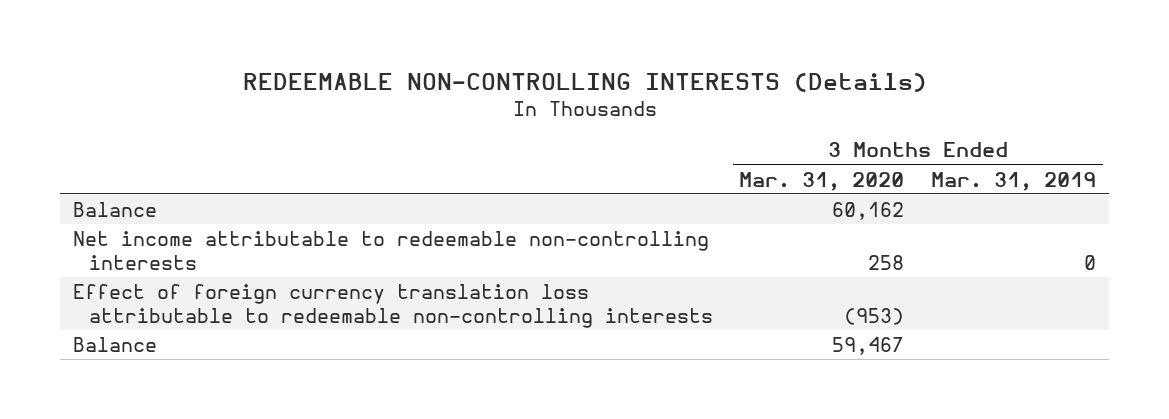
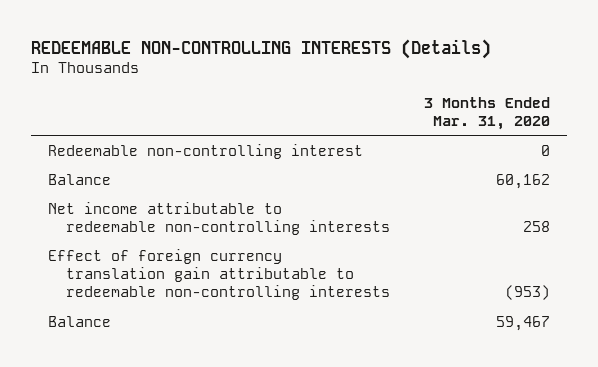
- | 3 Months Ended Mar. 31, 2020 | 3 Months Ended Mar. 31, 2019
+ | 3 Months Ended Mar. 31, 2020
+ Redeemable non-controlling interest | 0
- Effect of foreign currency translation loss attributable to redeemable non-controlling interests | (953) |
+ Effect of foreign currency translation gain attributable to redeemable non-controlling interests | (953)

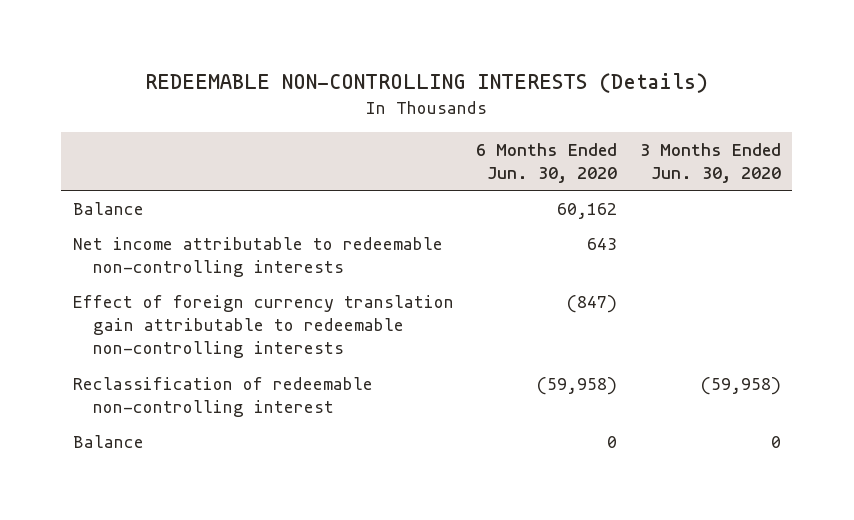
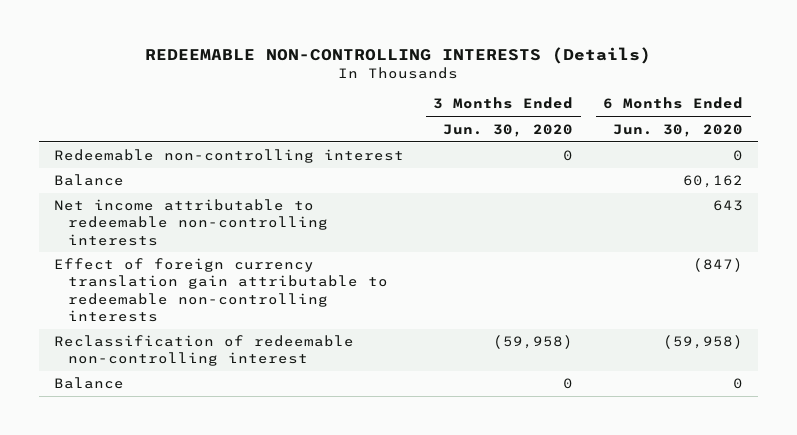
- | 6 Months Ended Jun. 30, 2020 | 3 Months Ended Jun. 30, 2020
+ | 3 Months Ended Jun. 30, 2020 | 6 Months Ended Jun. 30, 2020
+ Redeemable non-controlling interest | 0 | 0

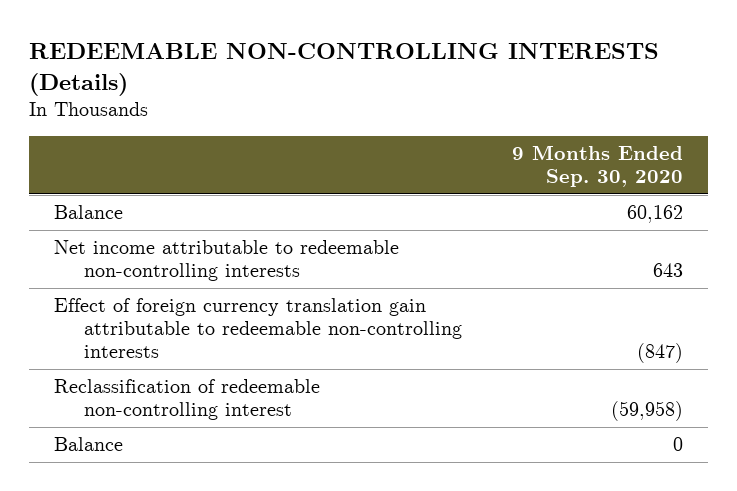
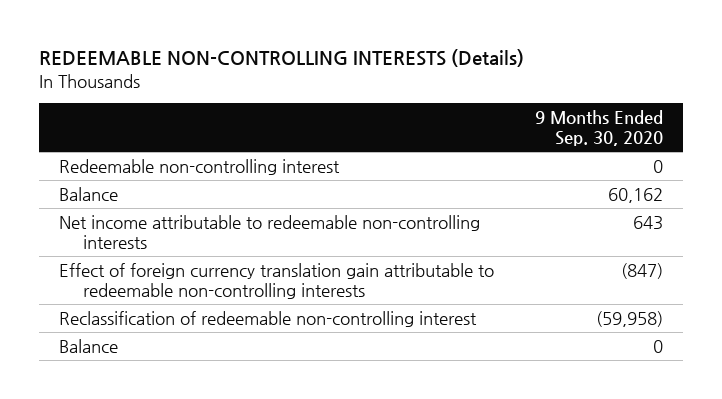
+ Redeemable non-controlling interest | 0

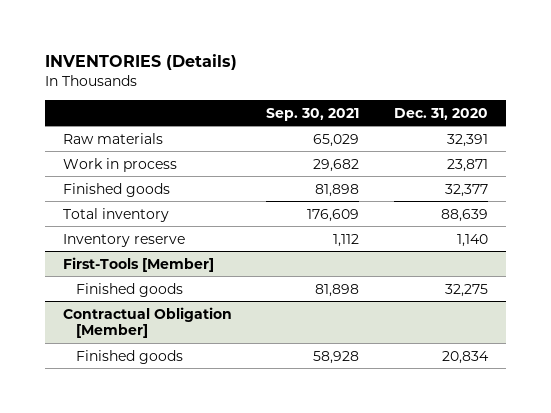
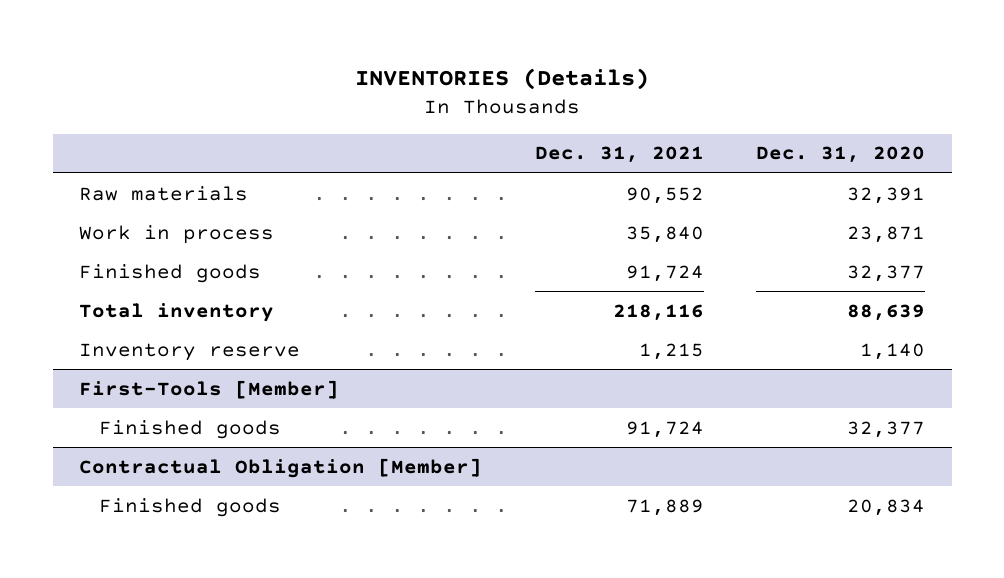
- | Sep. 30, 2021 | Dec. 31, 2020
+ | Dec. 31, 2021 | Dec. 31, 2020
@ First-Tools [Member]
- Finished goods | 81,898 | 32,275
+ Finished goods | 91,724 | 32,377

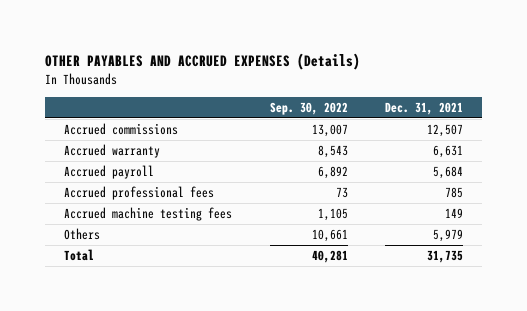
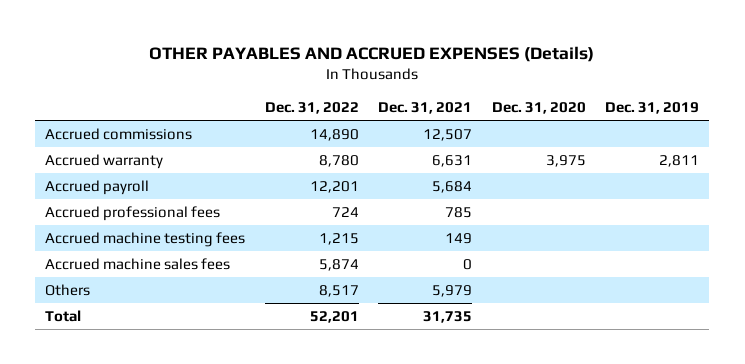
- | Sep. 30, 2022 | Dec. 31, 2021
+ | Dec. 31, 2022 | Dec. 31, 2021 | Dec. 31, 2020 | Dec. 31, 2019
+ Accrued machine sales fees | 5,874 | 0 | |

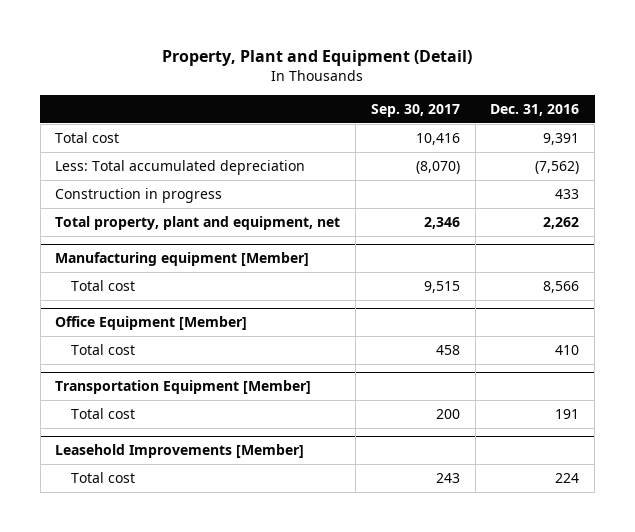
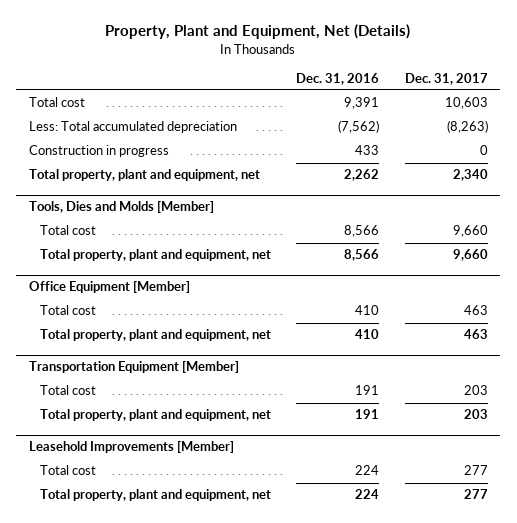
- Property, Plant and Equipment (Detail)
+ Property, Plant and Equipment, Net (Details)
- | Sep. 30, 2017 | Dec. 31, 2016
+ | Dec. 31, 2016 | Dec. 31, 2017
- Manufacturing equipment [Member]
+ Tools, Dies and Molds [Member]
+ Total property, plant and equipment, net | 8,566 | 9,660
@ Office Equipment [Member]
+ Total property, plant and equipment, net | 410 | 463
@ Transportation Equipment [Member]
+ Total property, plant and equipment, net | 191 | 203
@ Leasehold Improvements [Member]
+ Total property, plant and equipment, net | 224 | 277

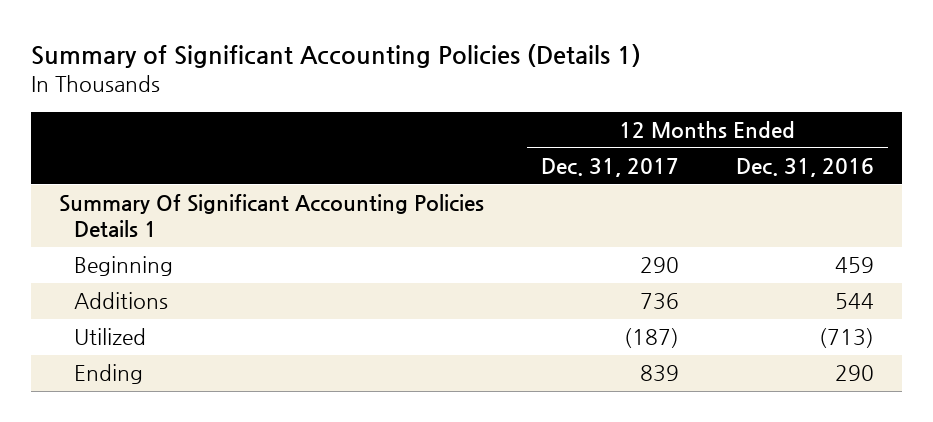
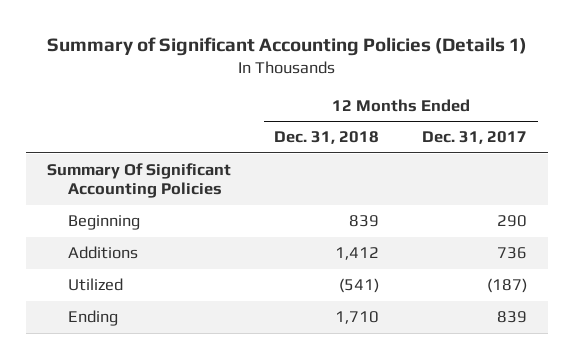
- | 12 Months Ended Dec. 31, 2017 | 12 Months Ended Dec. 31, 2016
+ | 12 Months Ended Dec. 31, 2018 | 12 Months Ended Dec. 31, 2017
- Summary Of Significant Accounting Policies Details 1
+ Summary Of Significant Accounting Policies

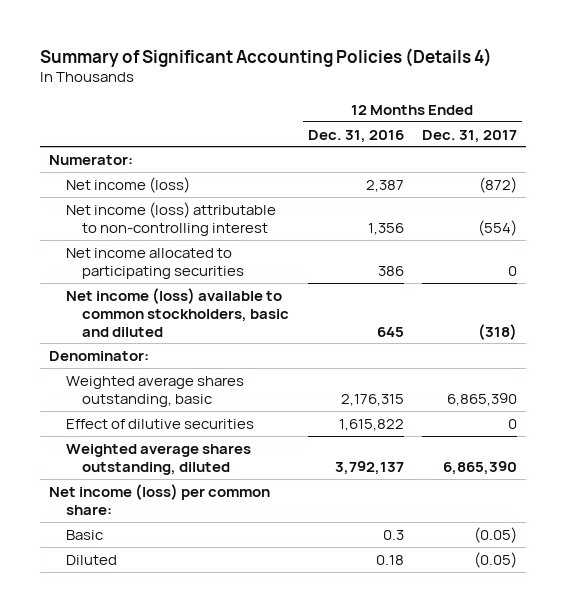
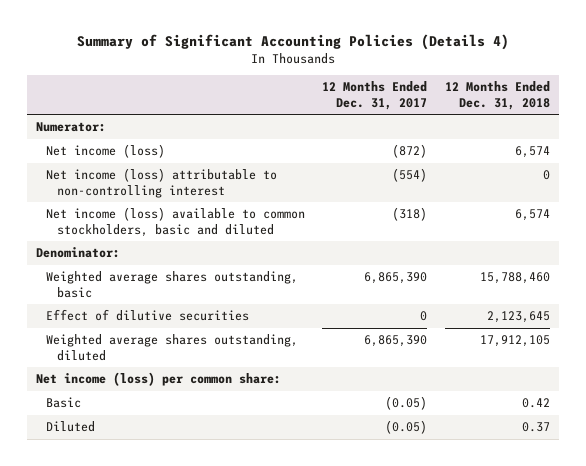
- | 12 Months Ended Dec. 31, 2016 | 12 Months Ended Dec. 31, 2017
+ | 12 Months Ended Dec. 31, 2017 | 12 Months Ended Dec. 31, 2018
- Net income allocated to participating securities | 386 | 0

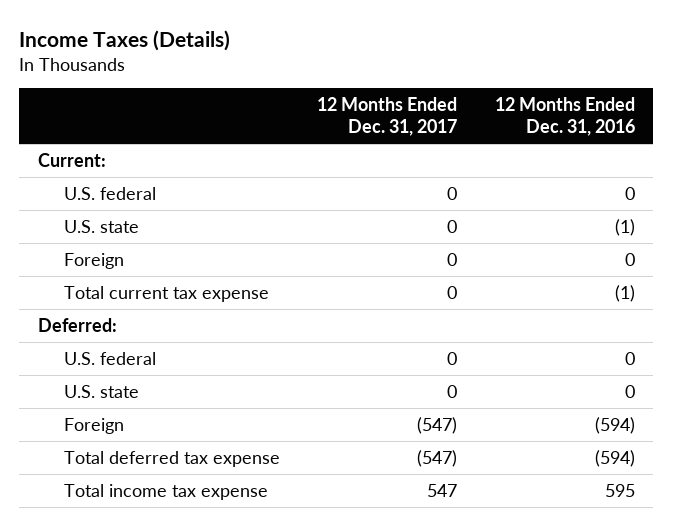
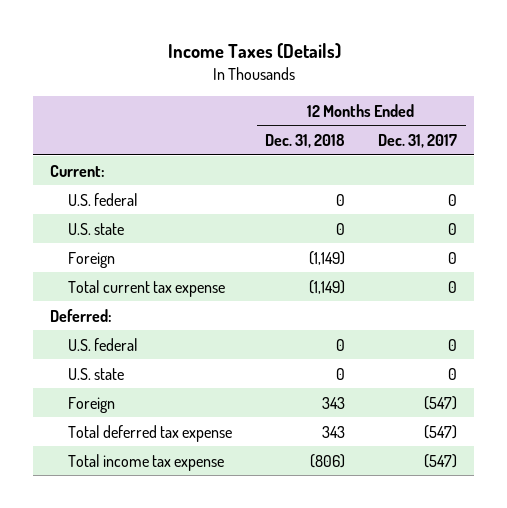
- | 12 Months Ended Dec. 31, 2017 | 12 Months Ended Dec. 31, 2016
+ | 12 Months Ended Dec. 31, 2018 | 12 Months Ended Dec. 31, 2017
- Total income tax expense | 547 | 595
+ Total income tax expense | (806) | (547)

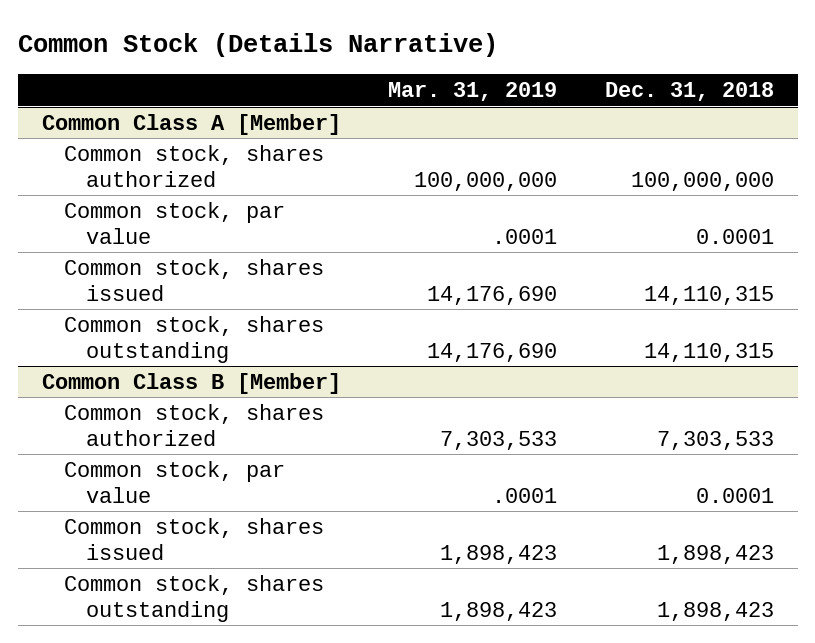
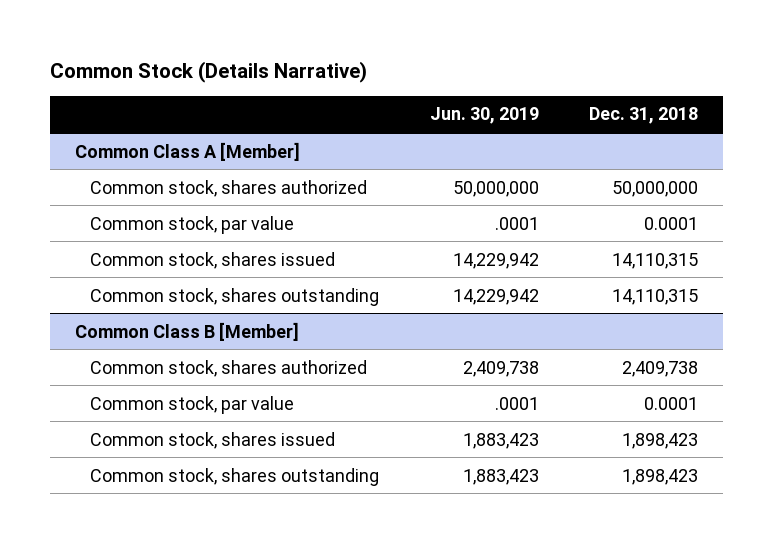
- | Mar. 31, 2019 | Dec. 31, 2018
+ | Jun. 30, 2019 | Dec. 31, 2018
@ Common Class A [Member]
- Common stock, shares authorized | 100,000,000 | 100,000,000
+ Common stock, shares authorized | 50,000,000 | 50,000,000
@ Common Class B [Member]
- Common stock, shares authorized | 7,303,533 | 7,303,533
+ Common stock, shares authorized | 2,409,738 | 2,409,738

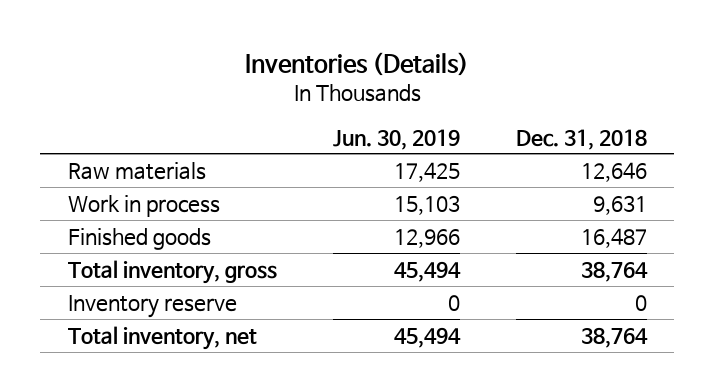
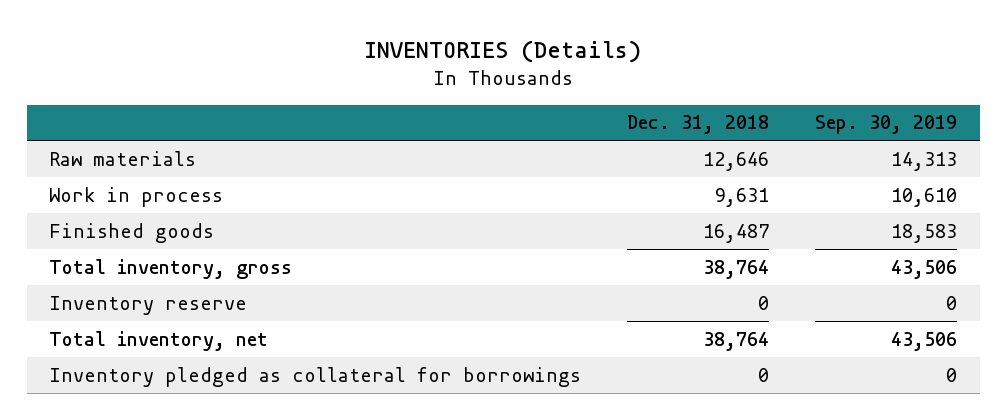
- Inventories (Details)
+ INVENTORIES (Details)
- | Jun. 30, 2019 | Dec. 31, 2018
+ | Dec. 31, 2018 | Sep. 30, 2019
+ Inventory pledged as collateral for borrowings | 0 | 0

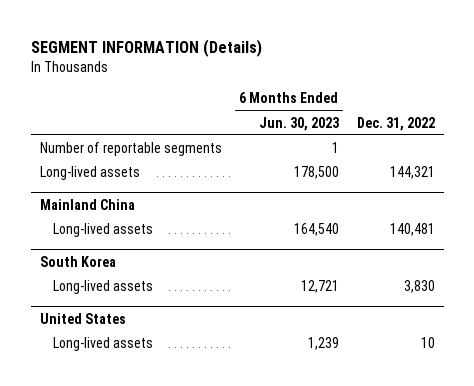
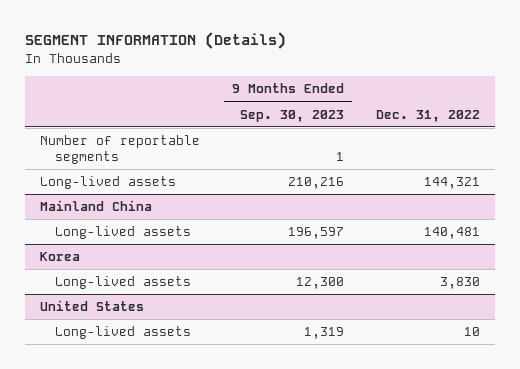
- | 6 Months Ended Jun. 30, 2023 | Dec. 31, 2022
+ | 9 Months Ended Sep. 30, 2023 | Dec. 31, 2022
- South Korea
+ Korea

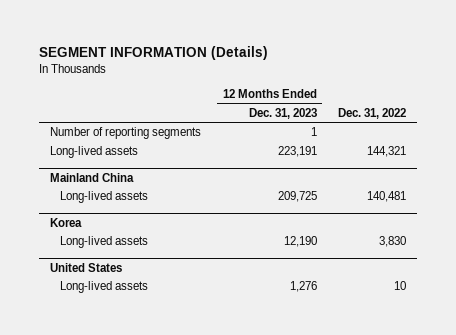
- | 9 Months Ended Sep. 30, 2023 | Dec. 31, 2022
+ | 12 Months Ended Dec. 31, 2023 | Dec. 31, 2022
- Number of reportable segments | 1 |
+ Number of reporting segments | 1 |

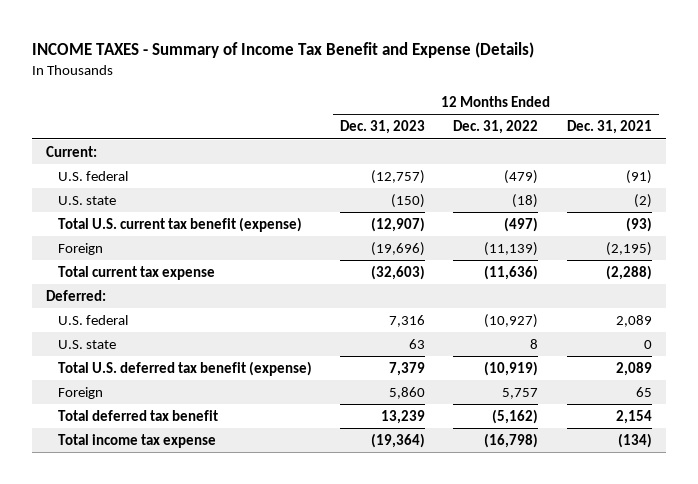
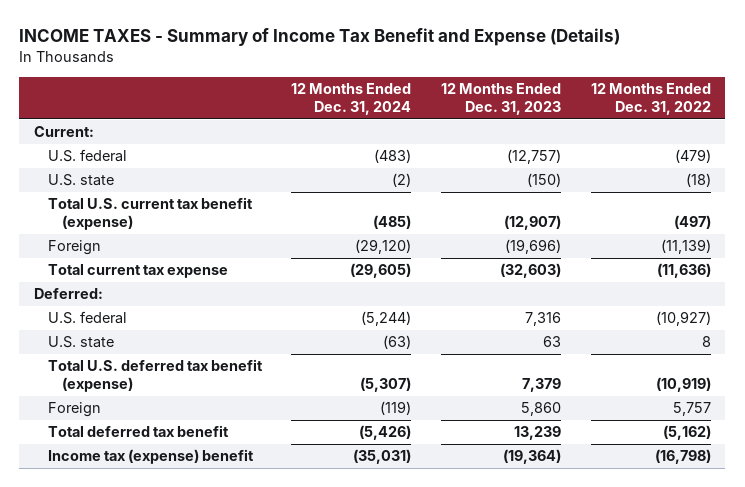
- | 12 Months Ended Dec. 31, 2023 | 12 Months Ended Dec. 31, 2022 | 12 Months Ended Dec. 31, 2021
+ | 12 Months Ended Dec. 31, 2024 | 12 Months Ended Dec. 31, 2023 | 12 Months Ended Dec. 31, 2022
- Total income tax expense | (19,364) | (16,798) | (134)
+ Income tax (expense) benefit | (35,031) | (19,364) | (16,798)

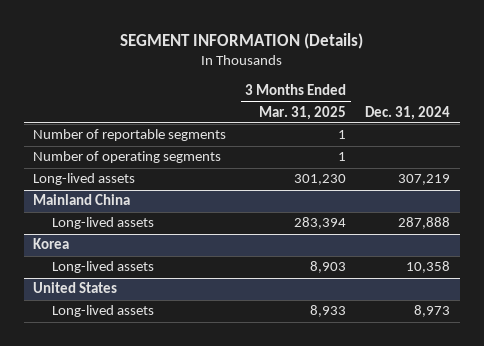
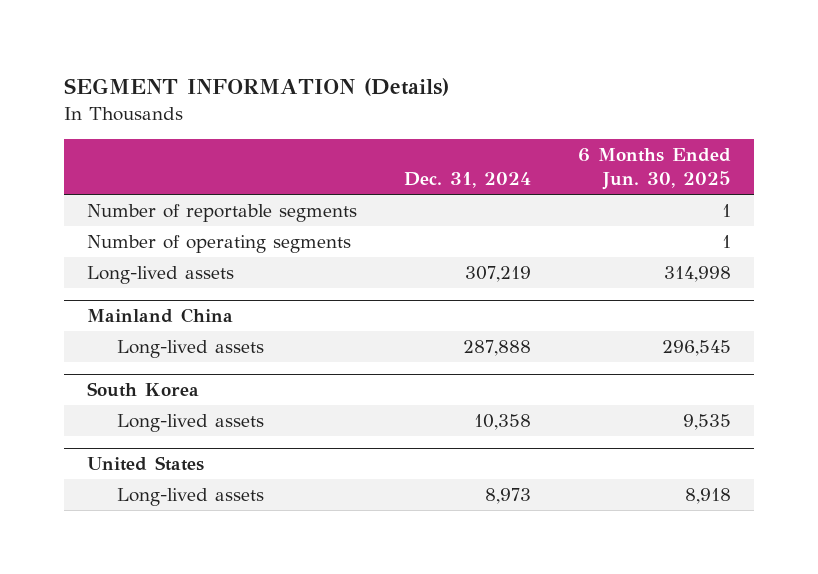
- | 3 Months Ended Mar. 31, 2025 | Dec. 31, 2024
+ | Dec. 31, 2024 | 6 Months Ended Jun. 30, 2025
- Korea
+ South Korea

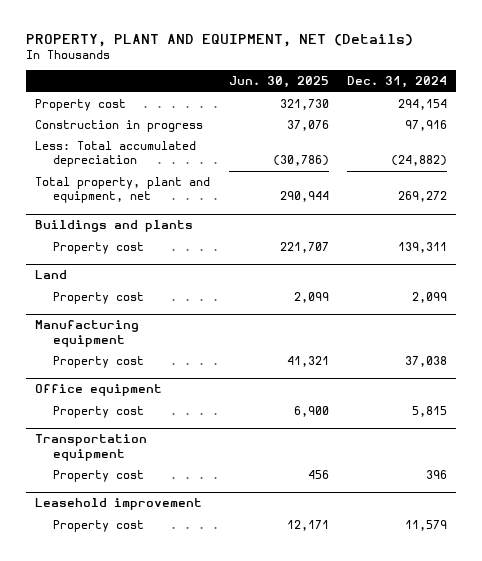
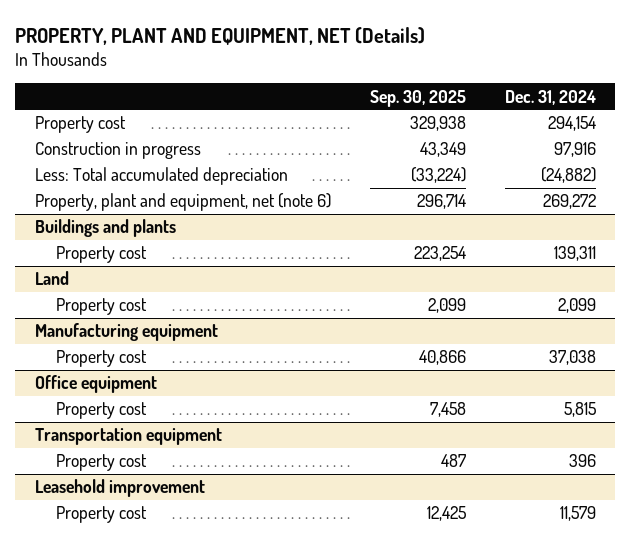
- | Jun. 30, 2025 | Dec. 31, 2024
+ | Sep. 30, 2025 | Dec. 31, 2024
- Total property, plant and equipment, net | 290,944 | 269,272
+ Property, plant and equipment, net (note 6) | 296,714 | 269,272

